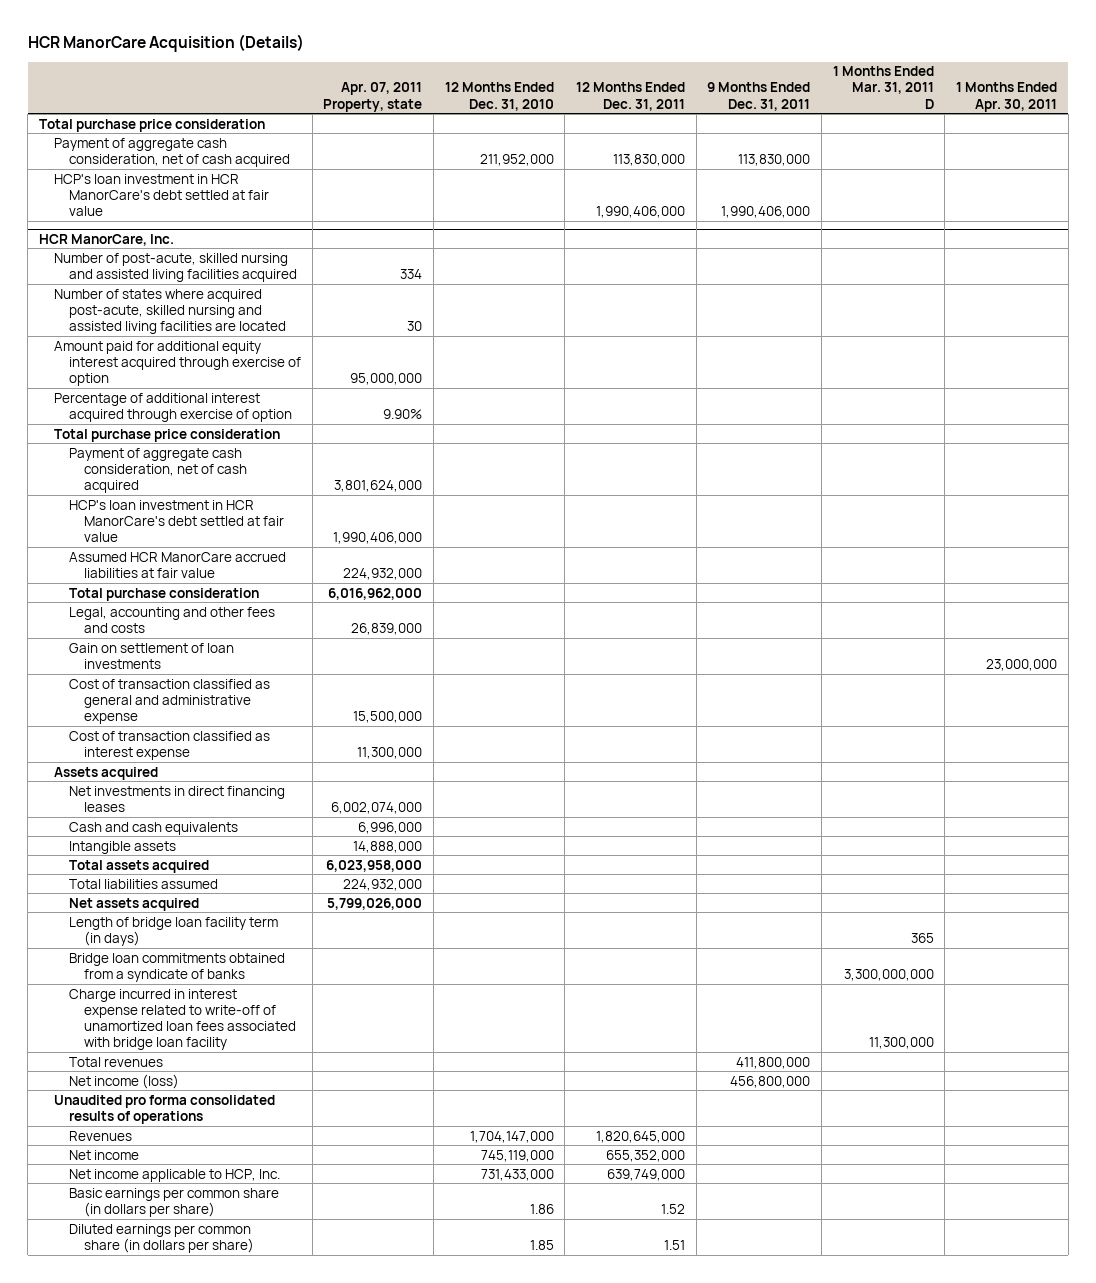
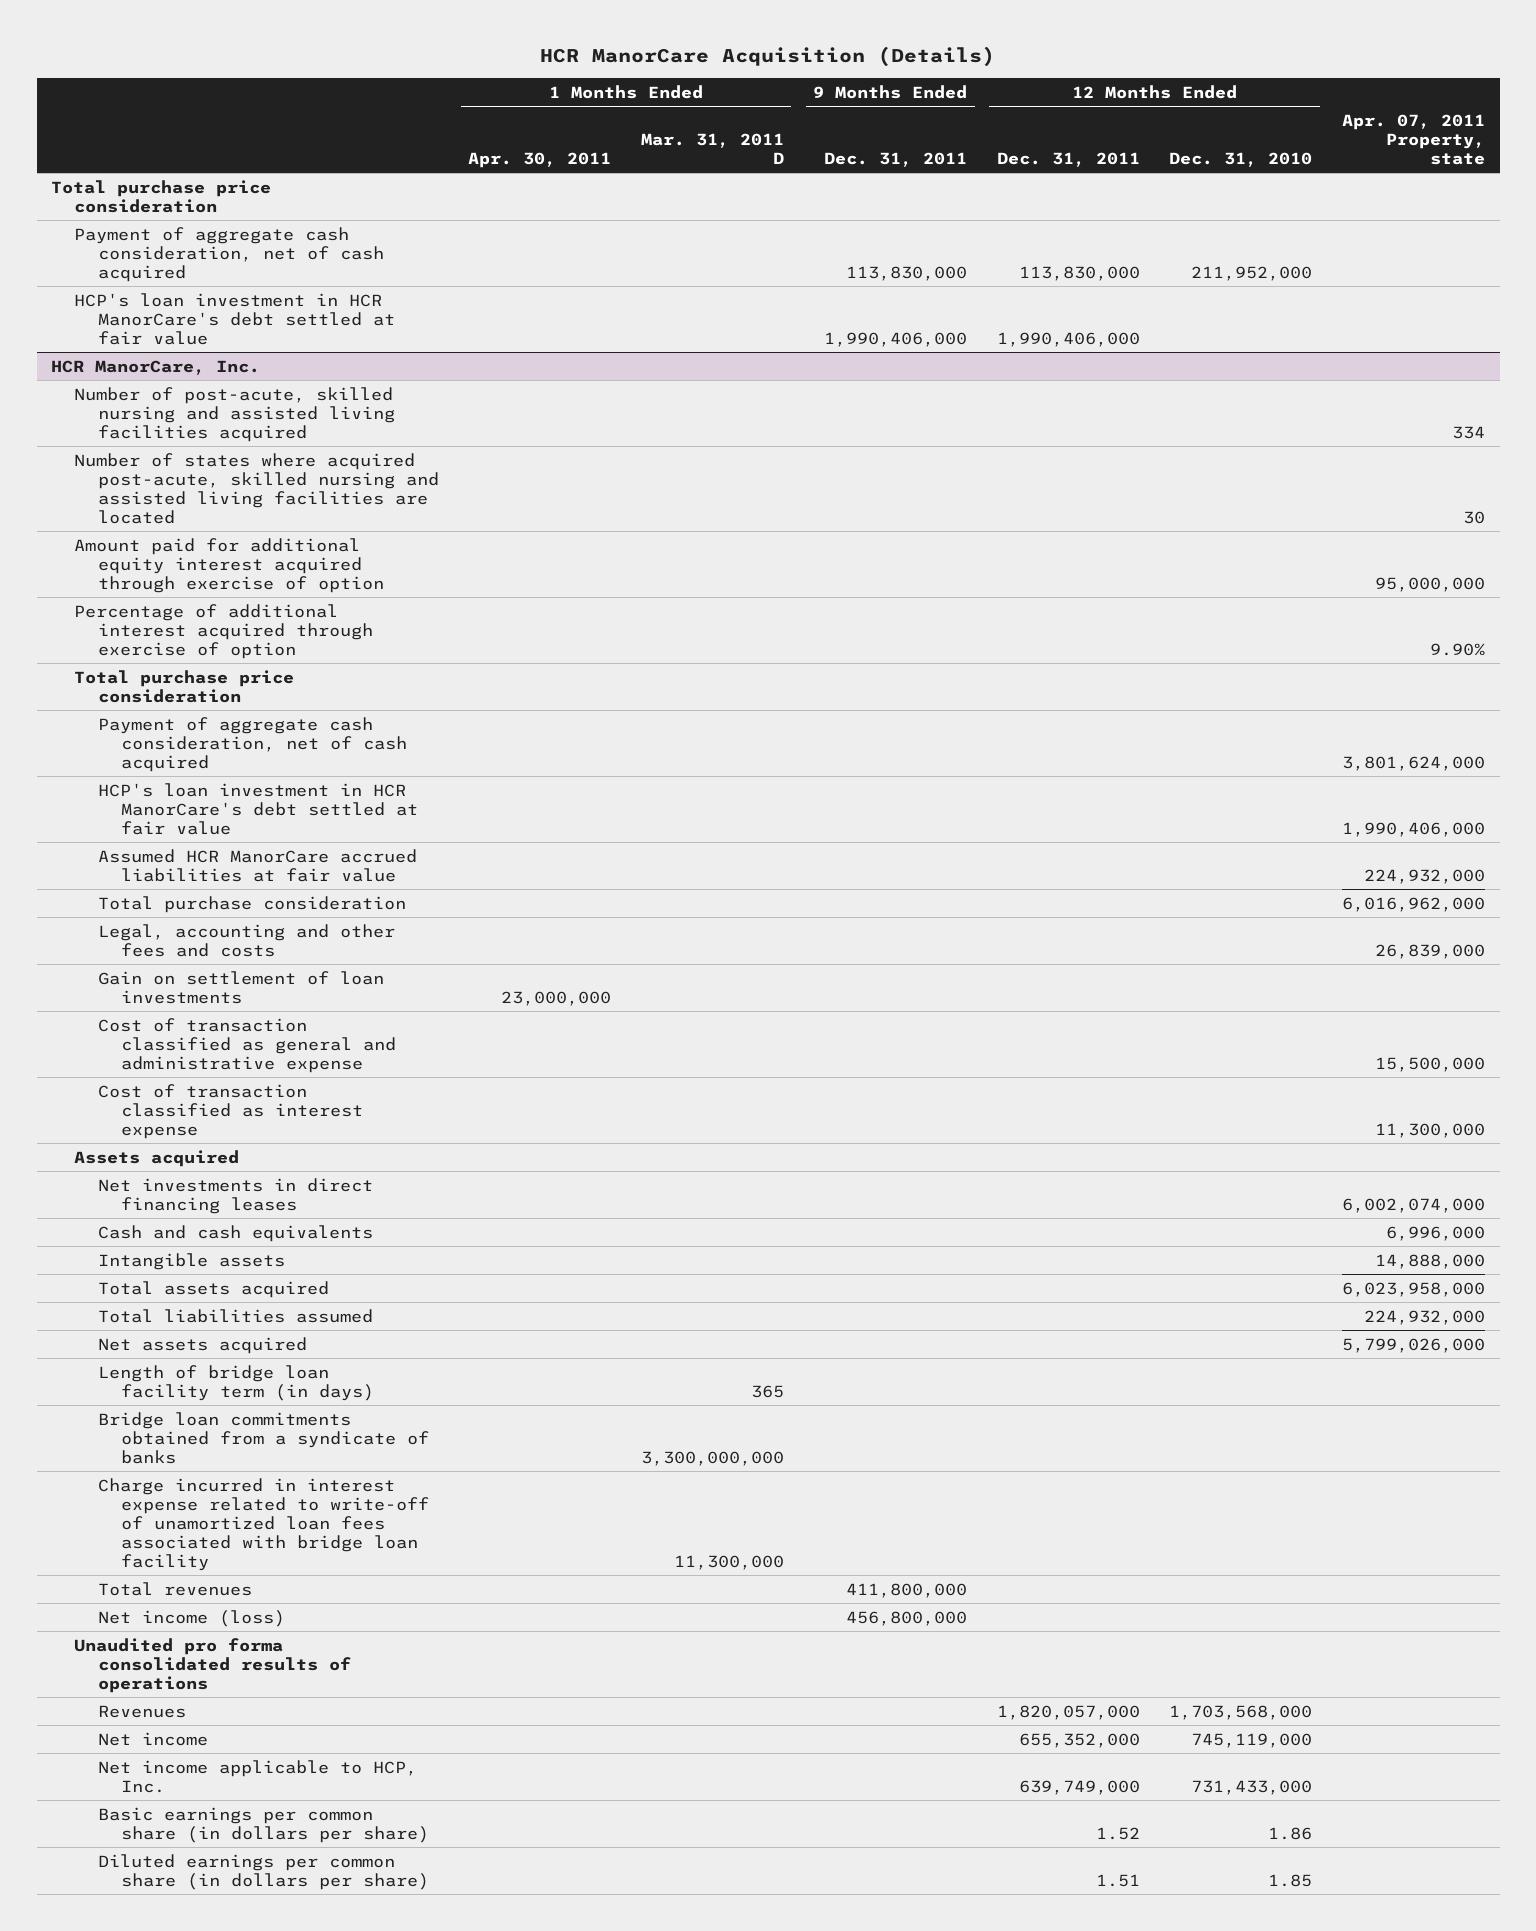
- | Apr. 07, 2011 Property, state | 12 Months Ended Dec. 31, 2010 | 12 Months Ended Dec. 31, 2011 | 9 Months Ended Dec. 31, 2011 | 1 Months Ended Mar. 31, 2011 D | 1 Months Ended Apr. 30, 2011
+ | 1 Months Ended Apr. 30, 2011 | 1 Months Ended Mar. 31, 2011 D | 9 Months Ended Dec. 31, 2011 | 12 Months Ended Dec. 31, 2011 | 12 Months Ended Dec. 31, 2010 | Apr. 07, 2011 Property, state
@ HCR ManorCare, Inc.
- Revenues | | 1,704,147,000 | 1,820,645,000 | | |
+ Revenues | | | | 1,820,057,000 | 1,703,568,000 |

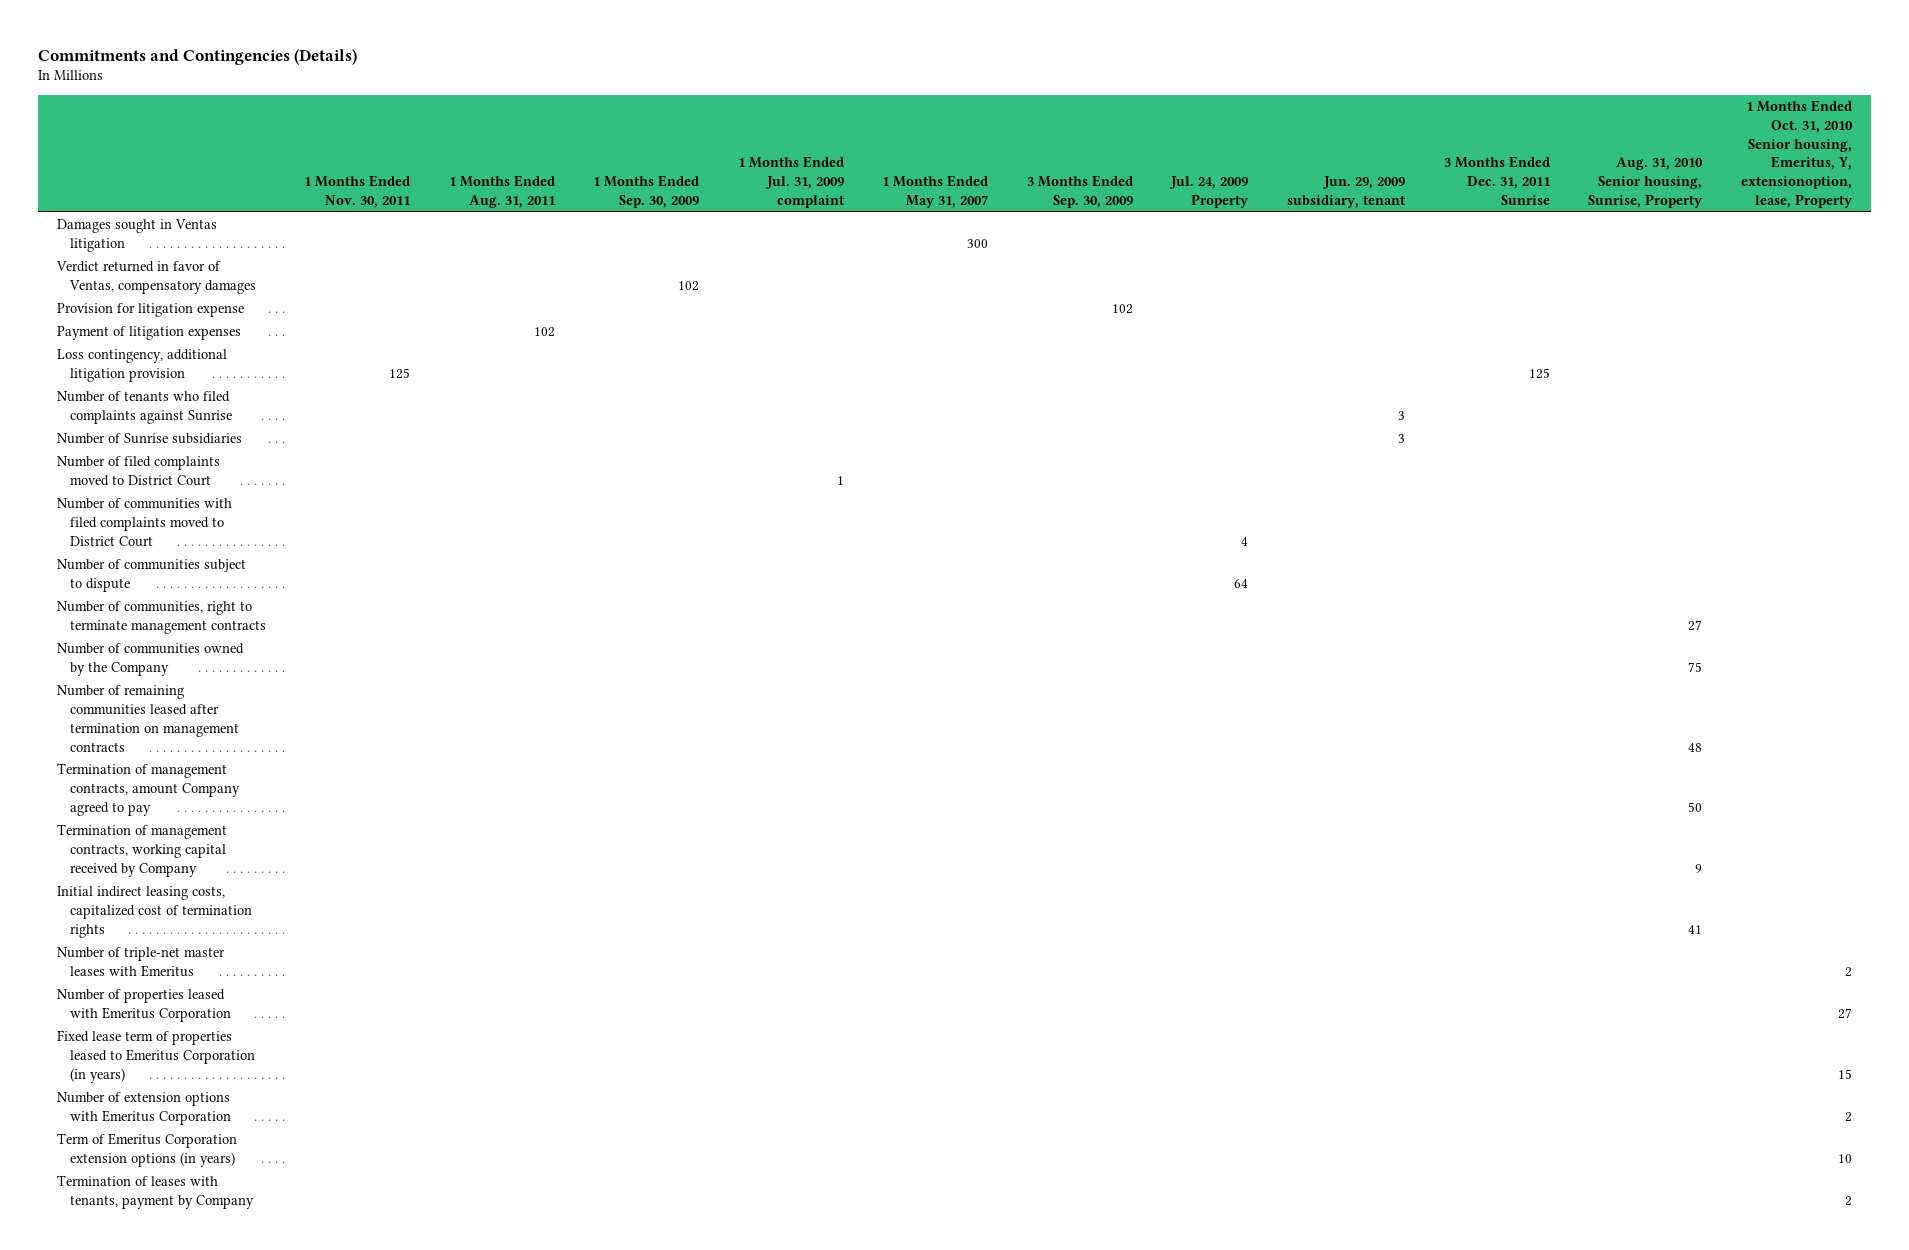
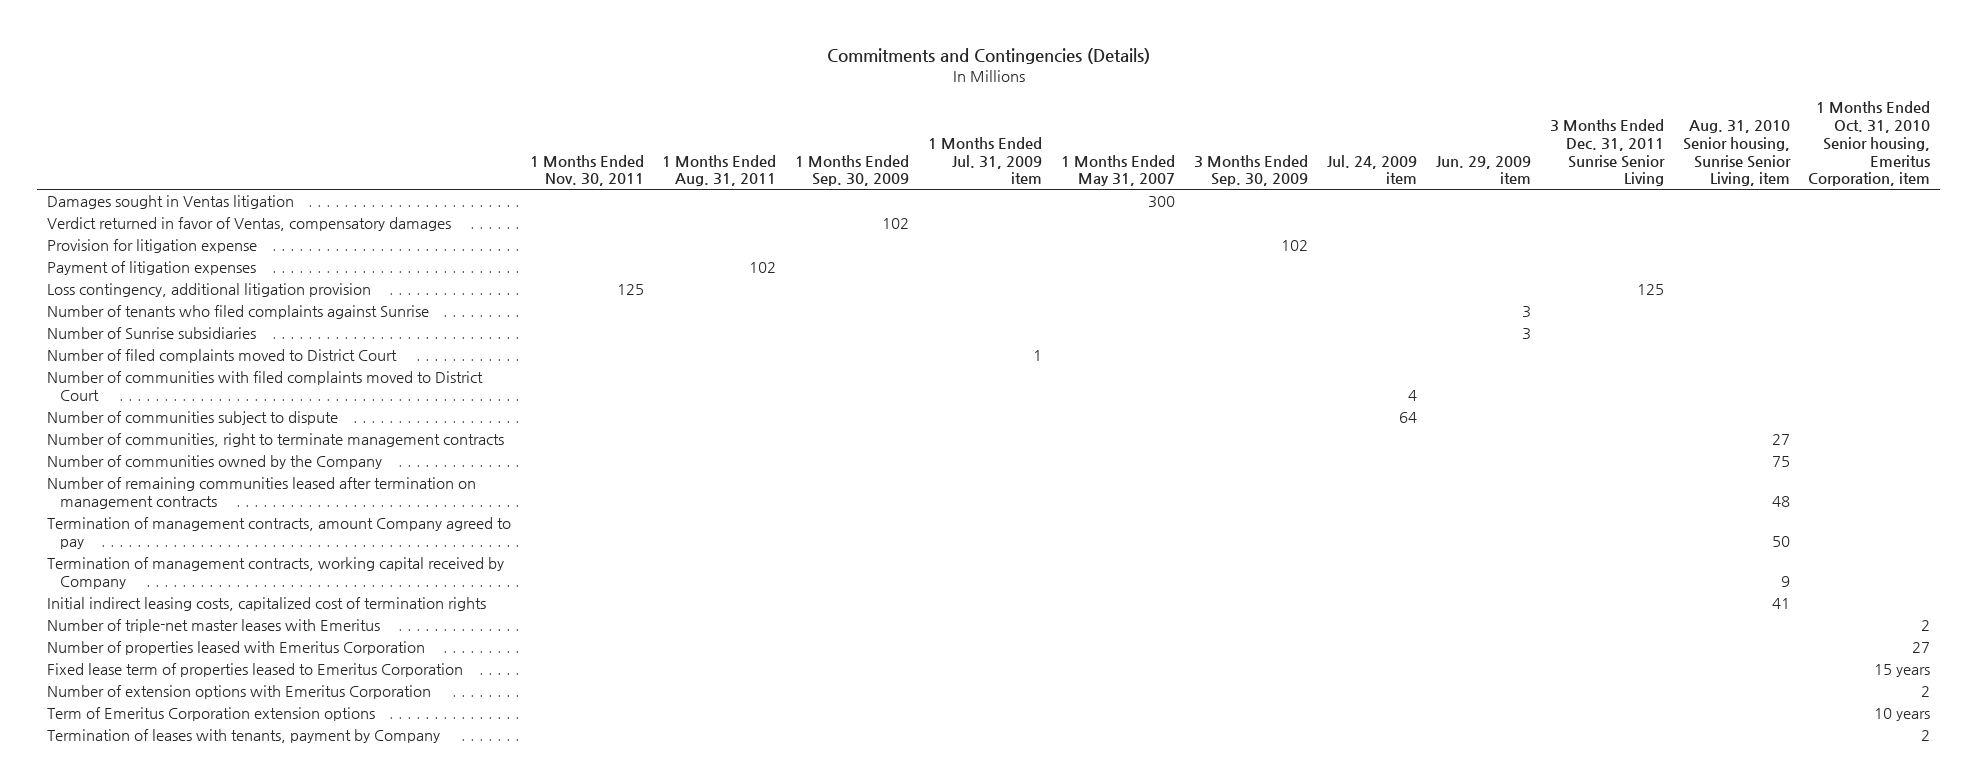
- | 1 Months Ended Nov. 30, 2011 | 1 Months Ended Aug. 31, 2011 | 1 Months Ended Sep. 30, 2009 | 1 Months Ended Jul. 31, 2009 complaint | 1 Months Ended May 31, 2007 | 3 Months Ended Sep. 30, 2009 | Jul. 24, 2009 Property | Jun. 29, 2009 subsidiary, tenant | 3 Months Ended Dec. 31, 2011 Sunrise | Aug. 31, 2010 Senior housing, Sunrise, Property | 1 Months Ended Oct. 31, 2010 Senior housing, Emeritus, Y, extensionoption, lease, Property
+ | 1 Months Ended Nov. 30, 2011 | 1 Months Ended Aug. 31, 2011 | 1 Months Ended Sep. 30, 2009 | 1 Months Ended Jul. 31, 2009 item | 1 Months Ended May 31, 2007 | 3 Months Ended Sep. 30, 2009 | Jul. 24, 2009 item | Jun. 29, 2009 item | 3 Months Ended Dec. 31, 2011 Sunrise Senior Living | Aug. 31, 2010 Senior housing, Sunrise Senior Living, item | 1 Months Ended Oct. 31, 2010 Senior housing, Emeritus Corporation, item
- Fixed lease term of properties leased to Emeritus Corporation (in years) | | | | | | | | | | | 15
+ Fixed lease term of properties leased to Emeritus Corporation | | | | | | | | | | | 15 years
- Term of Emeritus Corporation extension options (in years) | | | | | | | | | | | 10
+ Term of Emeritus Corporation extension options | | | | | | | | | | | 10 years

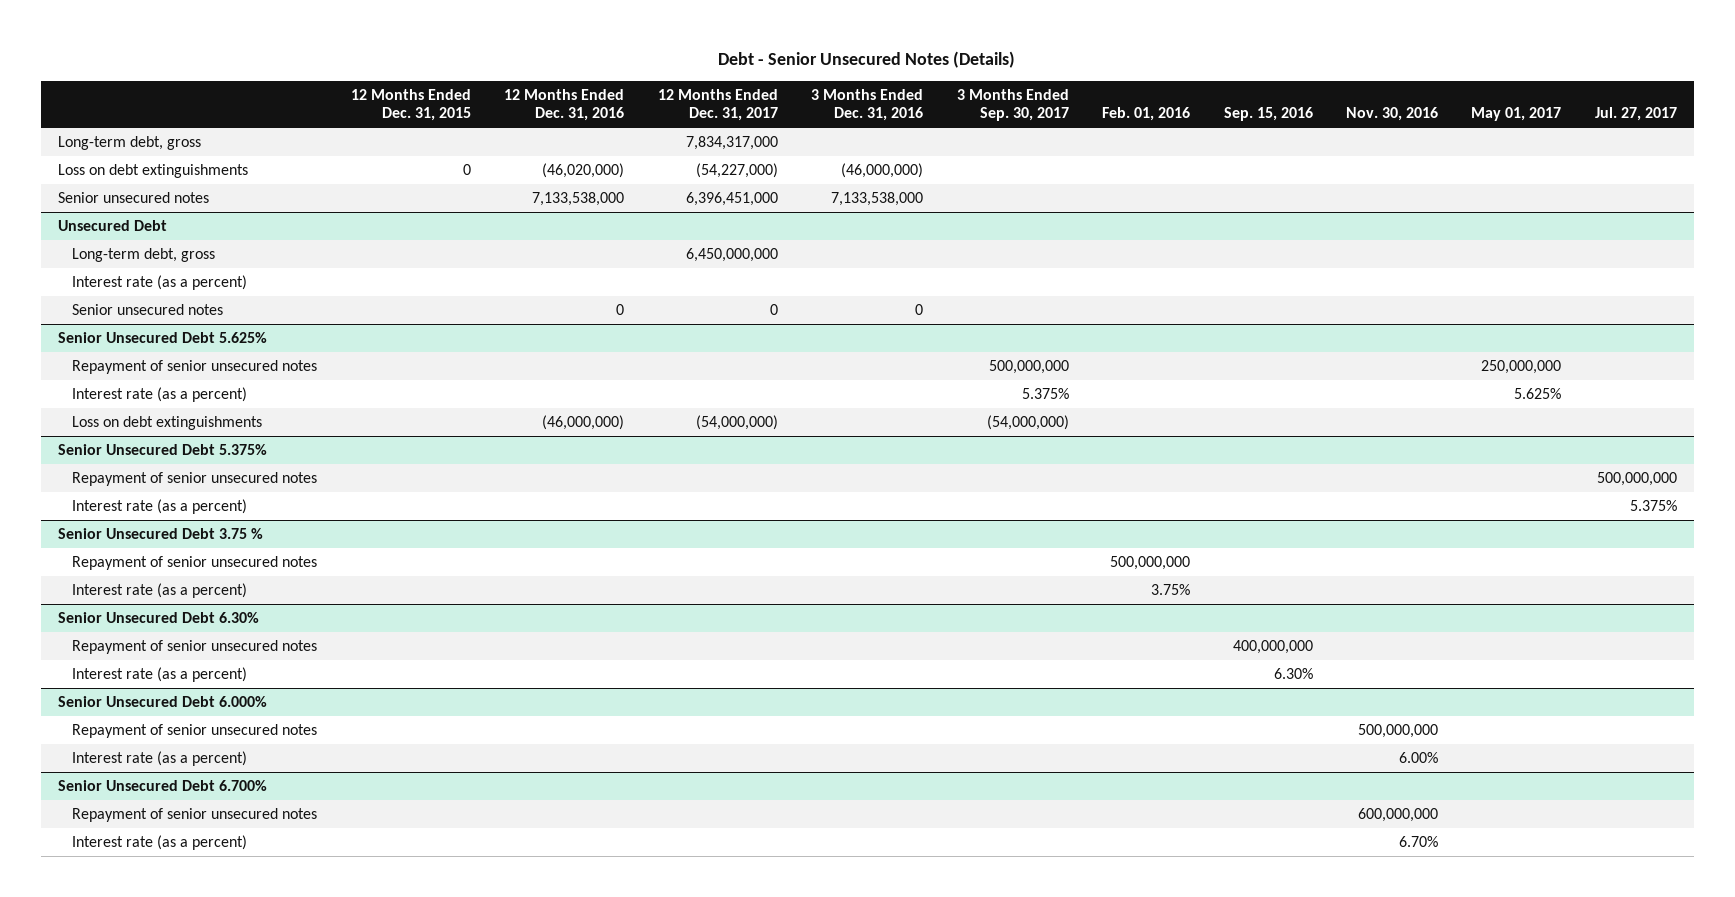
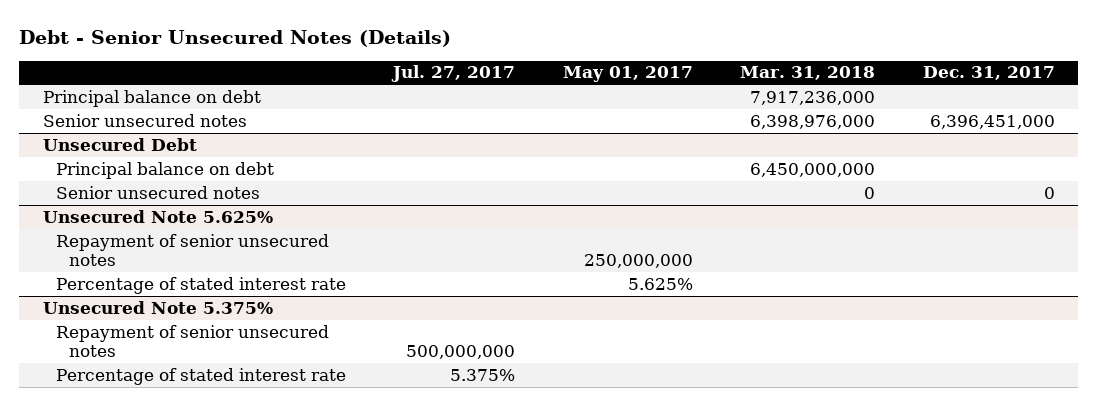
- | 12 Months Ended Dec. 31, 2015 | 12 Months Ended Dec. 31, 2016 | 12 Months Ended Dec. 31, 2017 | 3 Months Ended Dec. 31, 2016 | 3 Months Ended Sep. 30, 2017 | Feb. 01, 2016 | Sep. 15, 2016 | Nov. 30, 2016 | May 01, 2017 | Jul. 27, 2017
+ | Jul. 27, 2017 | May 01, 2017 | Mar. 31, 2018 | Dec. 31, 2017
- Long-term debt, gross | | | 7,834,317,000 | | | | | | |
- Loss on debt extinguishments | 0 | (46,020,000) | (54,227,000) | (46,000,000) | | | | | |
+ Principal balance on debt | | | 7,917,236,000 |
@ Unsecured Debt
- Long-term debt, gross | | | 6,450,000,000 | | | | | | |
- Interest rate (as a percent)
+ Principal balance on debt | | | 6,450,000,000 |
- Senior Unsecured Debt 5.625%
+ Unsecured Note 5.625%
- Interest rate (as a percent) | | | | | 5.375% | | | | 5.625% |
- Loss on debt extinguishments | | (46,000,000) | (54,000,000) | | (54,000,000) | | | | |
- Senior Unsecured Debt 5.375%
+ Percentage of stated interest rate | | 5.625% | |
+ Unsecured Note 5.375%
- Interest rate (as a percent) | | | | | | | | | | 5.375%
- Senior Unsecured Debt 3.75 %
- Repayment of senior unsecured notes | | | | | | 500,000,000 | | | |
- Interest rate (as a percent) | | | | | | 3.75% | | | |
- Senior Unsecured Debt 6.30%
- Repayment of senior unsecured notes | | | | | | | 400,000,000 | | |
- Interest rate (as a percent) | | | | | | | 6.30% | | |
- Senior Unsecured Debt 6.000%
- Repayment of senior unsecured notes | | | | | | | | 500,000,000 | |
- Interest rate (as a percent) | | | | | | | | 6.00% | |
- Senior Unsecured Debt 6.700%
- Repayment of senior unsecured notes | | | | | | | | 600,000,000 | |
- Interest rate (as a percent) | | | | | | | | 6.70% | |
+ Percentage of stated interest rate | 5.375% | | |

